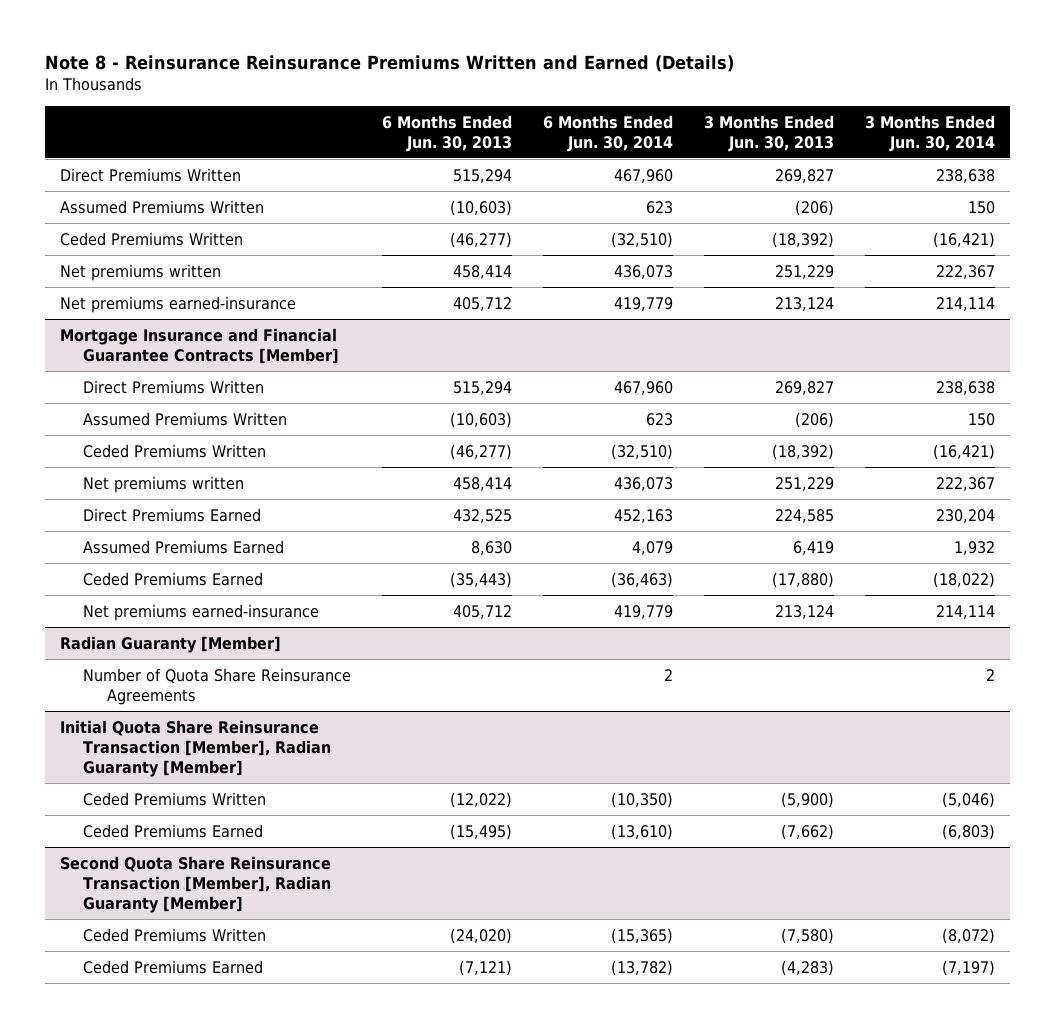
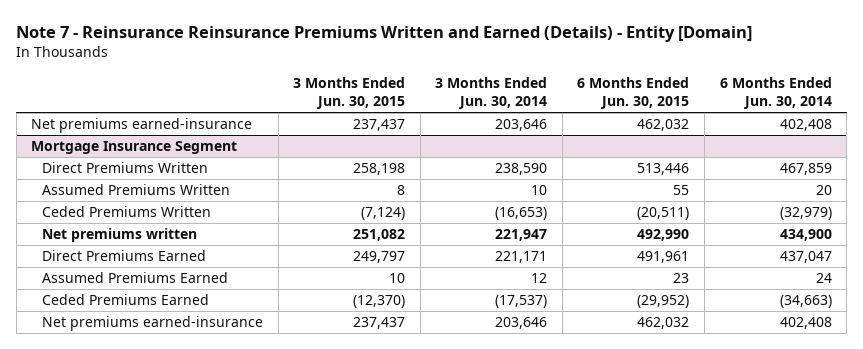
- Note 8 - Reinsurance Reinsurance Premiums Written and Earned (Details)
+ Note 7 - Reinsurance Reinsurance Premiums Written and Earned (Details) - Entity [Domain]
- | 6 Months Ended Jun. 30, 2013 | 6 Months Ended Jun. 30, 2014 | 3 Months Ended Jun. 30, 2013 | 3 Months Ended Jun. 30, 2014
+ | 3 Months Ended Jun. 30, 2015 | 3 Months Ended Jun. 30, 2014 | 6 Months Ended Jun. 30, 2015 | 6 Months Ended Jun. 30, 2014
- Direct Premiums Written | 515,294 | 467,960 | 269,827 | 238,638
- Assumed Premiums Written | (10,603) | 623 | (206) | 150
- Ceded Premiums Written | (46,277) | (32,510) | (18,392) | (16,421)
- Net premiums written | 458,414 | 436,073 | 251,229 | 222,367
- Net premiums earned-insurance | 405,712 | 419,779 | 213,124 | 214,114
- Mortgage Insurance and Financial Guarantee Contracts [Member]
- Direct Premiums Written | 515,294 | 467,960 | 269,827 | 238,638
- Assumed Premiums Written | (10,603) | 623 | (206) | 150
- Ceded Premiums Written | (46,277) | (32,510) | (18,392) | (16,421)
- Net premiums written | 458,414 | 436,073 | 251,229 | 222,367
- Direct Premiums Earned | 432,525 | 452,163 | 224,585 | 230,204
- Assumed Premiums Earned | 8,630 | 4,079 | 6,419 | 1,932
- Ceded Premiums Earned | (35,443) | (36,463) | (17,880) | (18,022)
- Net premiums earned-insurance | 405,712 | 419,779 | 213,124 | 214,114
- Radian Guaranty [Member]
- Number of Quota Share Reinsurance Agreements | | 2 | | 2
- Initial Quota Share Reinsurance Transaction [Member], Radian Guaranty [Member]
- Ceded Premiums Written | (12,022) | (10,350) | (5,900) | (5,046)
- Ceded Premiums Earned | (15,495) | (13,610) | (7,662) | (6,803)
- Second Quota Share Reinsurance Transaction [Member], Radian Guaranty [Member]
- Ceded Premiums Written | (24,020) | (15,365) | (7,580) | (8,072)
- Ceded Premiums Earned | (7,121) | (13,782) | (4,283) | (7,197)
+ Net premiums earned-insurance | 237,437 | 203,646 | 462,032 | 402,408
+ Mortgage Insurance Segment
+ Direct Premiums Written | 258,198 | 238,590 | 513,446 | 467,859
+ Assumed Premiums Written | 8 | 10 | 55 | 20
+ Ceded Premiums Written | (7,124) | (16,653) | (20,511) | (32,979)
+ Net premiums written | 251,082 | 221,947 | 492,990 | 434,900
+ Direct Premiums Earned | 249,797 | 221,171 | 491,961 | 437,047
+ Assumed Premiums Earned | 10 | 12 | 23 | 24
+ Ceded Premiums Earned | (12,370) | (17,537) | (29,952) | (34,663)
+ Net premiums earned-insurance | 237,437 | 203,646 | 462,032 | 402,408

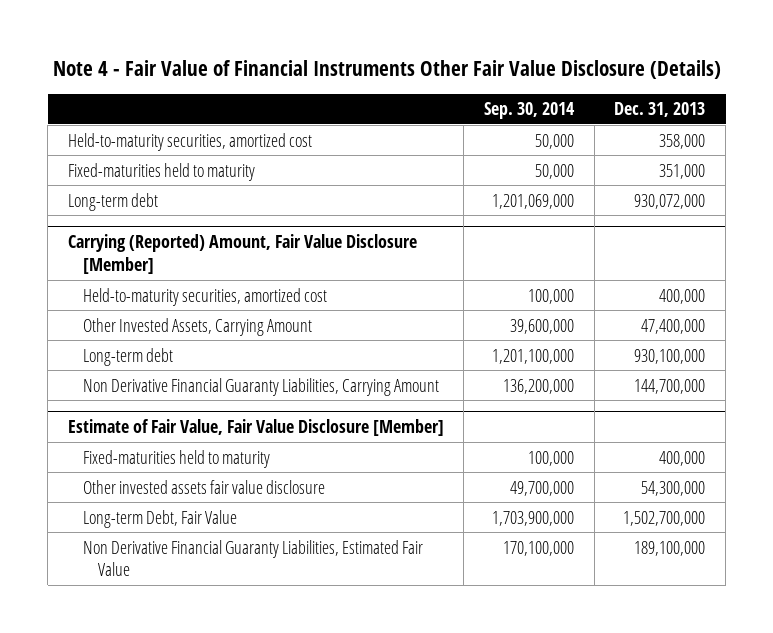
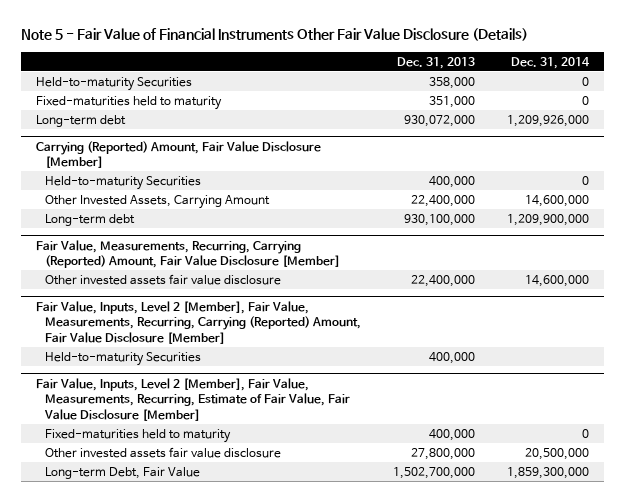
- Note 4 - Fair Value of Financial Instruments Other Fair Value Disclosure (Details)
+ Note 5 - Fair Value of Financial Instruments Other Fair Value Disclosure (Details)
- | Sep. 30, 2014 | Dec. 31, 2013
+ | Dec. 31, 2013 | Dec. 31, 2014
- Held-to-maturity securities, amortized cost | 50,000 | 358,000
+ Held-to-maturity Securities | 358,000 | 0
@ Carrying (Reported) Amount, Fair Value Disclosure [Member]
- Held-to-maturity securities, amortized cost | 100,000 | 400,000
- Other Invested Assets, Carrying Amount | 39,600,000 | 47,400,000
+ Held-to-maturity Securities | 400,000 | 0
+ Other Invested Assets, Carrying Amount | 22,400,000 | 14,600,000
- Non Derivative Financial Guaranty Liabilities, Carrying Amount | 136,200,000 | 144,700,000
- Estimate of Fair Value, Fair Value Disclosure [Member]
+ Fair Value, Measurements, Recurring, Carrying (Reported) Amount, Fair Value Disclosure [Member]
+ Other invested assets fair value disclosure | 22,400,000 | 14,600,000
+ Fair Value, Inputs, Level 2 [Member], Fair Value, Measurements, Recurring, Carrying (Reported) Amount, Fair Value Disclosure [Member]
+ Held-to-maturity Securities | 400,000 |
+ Fair Value, Inputs, Level 2 [Member], Fair Value, Measurements, Recurring, Estimate of Fair Value, Fair Value Disclosure [Member]
- Other invested assets fair value disclosure | 49,700,000 | 54,300,000
+ Other invested assets fair value disclosure | 27,800,000 | 20,500,000
- Non Derivative Financial Guaranty Liabilities, Estimated Fair Value | 170,100,000 | 189,100,000

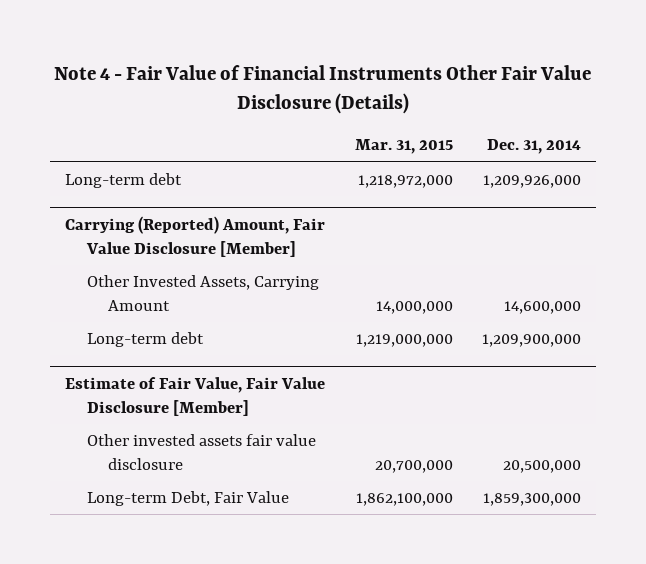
- Note 5 - Fair Value of Financial Instruments Other Fair Value Disclosure (Details)
+ Note 4 - Fair Value of Financial Instruments Other Fair Value Disclosure (Details)
- | Dec. 31, 2013 | Dec. 31, 2014
+ | Mar. 31, 2015 | Dec. 31, 2014
- Held-to-maturity Securities | 358,000 | 0
- Fixed-maturities held to maturity | 351,000 | 0
@ Carrying (Reported) Amount, Fair Value Disclosure [Member]
- Held-to-maturity Securities | 400,000 | 0
- Fair Value, Measurements, Recurring, Carrying (Reported) Amount, Fair Value Disclosure [Member]
- Other invested assets fair value disclosure | 22,400,000 | 14,600,000
- Fair Value, Inputs, Level 2 [Member], Fair Value, Measurements, Recurring, Carrying (Reported) Amount, Fair Value Disclosure [Member]
- Held-to-maturity Securities | 400,000 |
- Fair Value, Inputs, Level 2 [Member], Fair Value, Measurements, Recurring, Estimate of Fair Value, Fair Value Disclosure [Member]
- Fixed-maturities held to maturity | 400,000 | 0
+ Estimate of Fair Value, Fair Value Disclosure [Member]

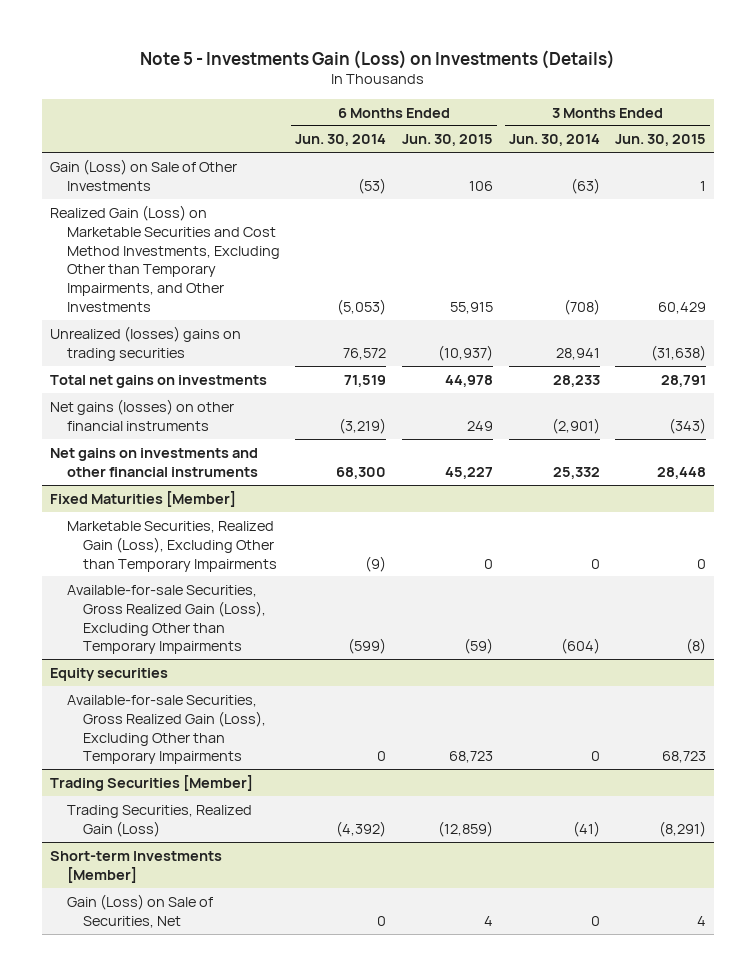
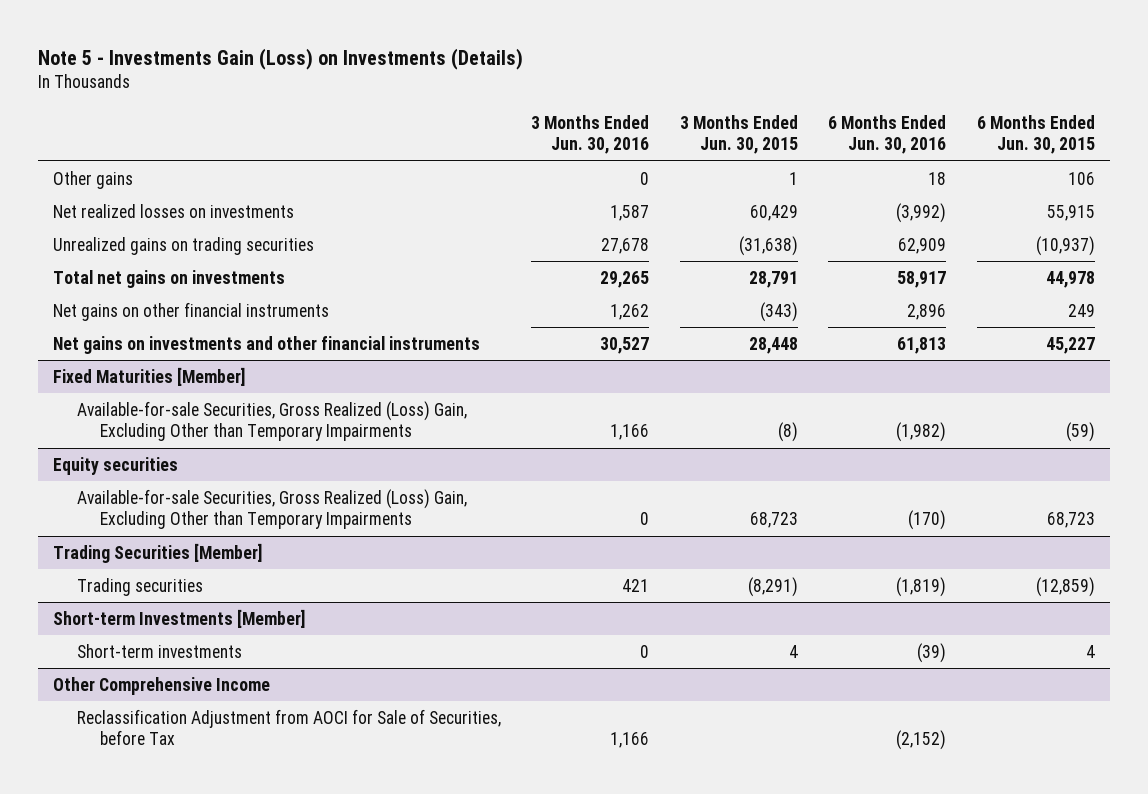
- | 6 Months Ended Jun. 30, 2014 | 6 Months Ended Jun. 30, 2015 | 3 Months Ended Jun. 30, 2014 | 3 Months Ended Jun. 30, 2015
+ | 3 Months Ended Jun. 30, 2016 | 3 Months Ended Jun. 30, 2015 | 6 Months Ended Jun. 30, 2016 | 6 Months Ended Jun. 30, 2015
- Gain (Loss) on Sale of Other Investments | (53) | 106 | (63) | 1
- Realized Gain (Loss) on Marketable Securities and Cost Method Investments, Excluding Other than Temporary Impairments, and Other Investments | (5,053) | 55,915 | (708) | 60,429
- Unrealized (losses) gains on trading securities | 76,572 | (10,937) | 28,941 | (31,638)
+ Other gains | 0 | 1 | 18 | 106
+ Net realized losses on investments | 1,587 | 60,429 | (3,992) | 55,915
+ Unrealized gains on trading securities | 27,678 | (31,638) | 62,909 | (10,937)
- Net gains (losses) on other financial instruments | (3,219) | 249 | (2,901) | (343)
+ Net gains on other financial instruments | 1,262 | (343) | 2,896 | 249
@ Fixed Maturities [Member]
- Marketable Securities, Realized Gain (Loss), Excluding Other than Temporary Impairments | (9) | 0 | 0 | 0
- Available-for-sale Securities, Gross Realized Gain (Loss), Excluding Other than Temporary Impairments | (599) | (59) | (604) | (8)
+ Available-for-sale Securities, Gross Realized (Loss) Gain, Excluding Other than Temporary Impairments | 1,166 | (8) | (1,982) | (59)
@ Equity securities
- Available-for-sale Securities, Gross Realized Gain (Loss), Excluding Other than Temporary Impairments | 0 | 68,723 | 0 | 68,723
+ Available-for-sale Securities, Gross Realized (Loss) Gain, Excluding Other than Temporary Impairments | 0 | 68,723 | (170) | 68,723
@ Trading Securities [Member]
- Trading Securities, Realized Gain (Loss) | (4,392) | (12,859) | (41) | (8,291)
+ Trading securities | 421 | (8,291) | (1,819) | (12,859)
@ Short-term Investments [Member]
- Gain (Loss) on Sale of Securities, Net | 0 | 4 | 0 | 4
+ Short-term investments | 0 | 4 | (39) | 4
+ Other Comprehensive Income
+ Reclassification Adjustment from AOCI for Sale of Securities, before Tax | 1,166 | | (2,152) |

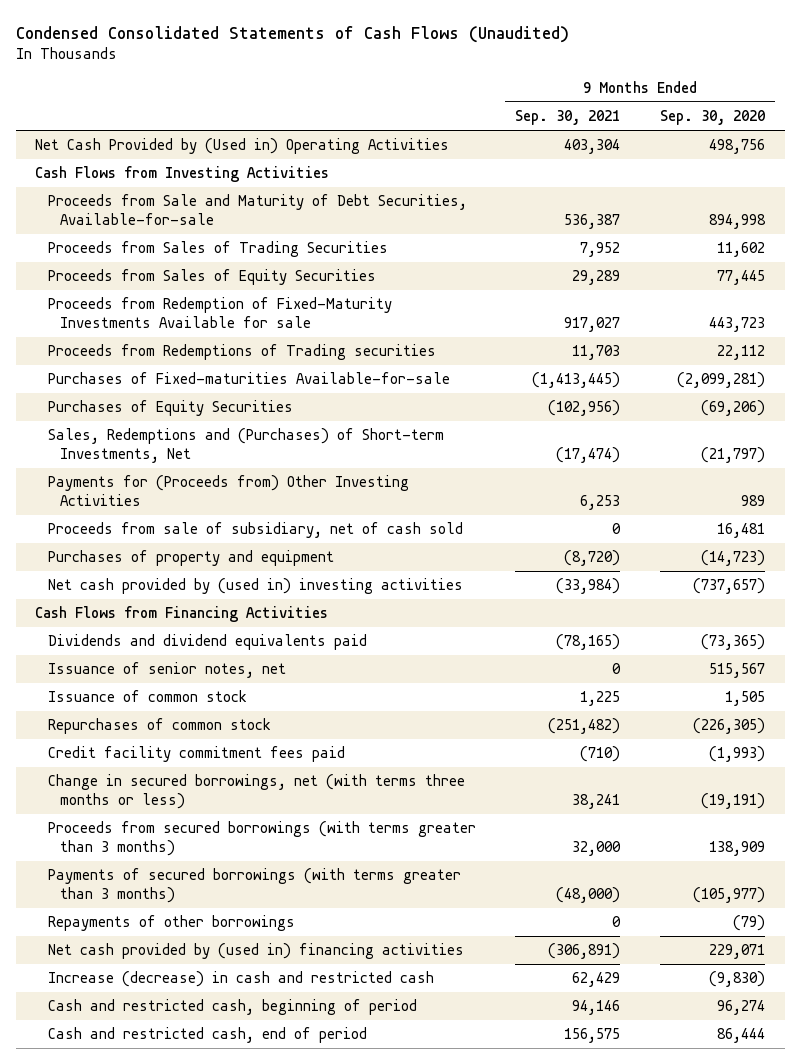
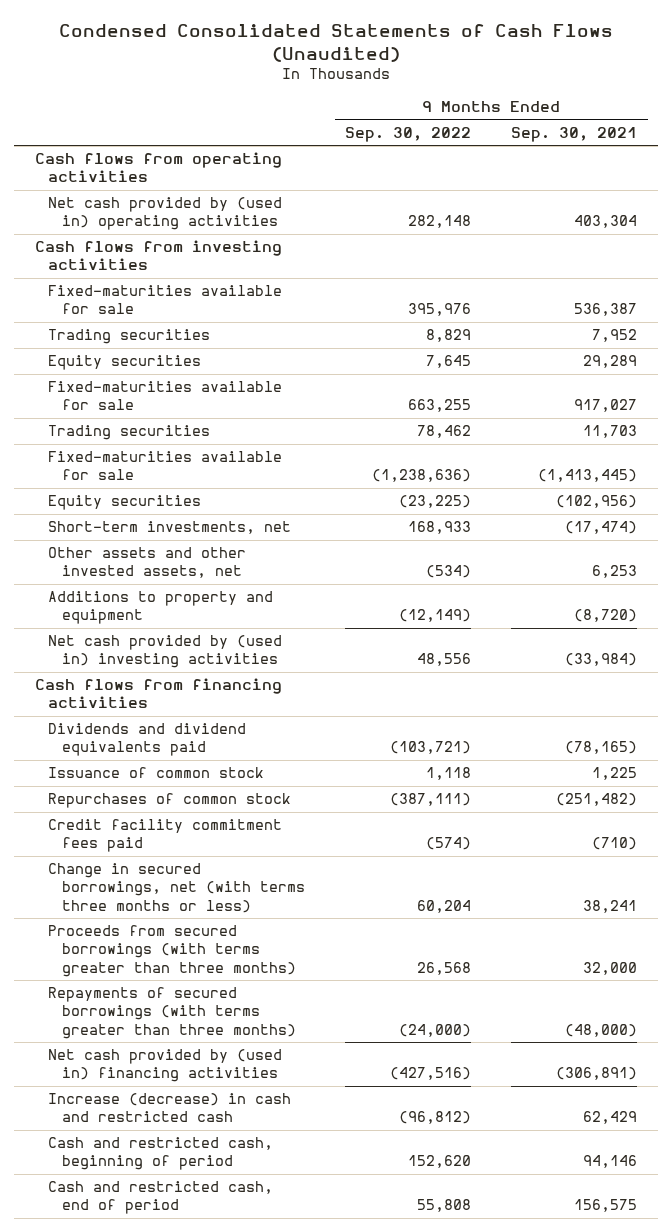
- | 9 Months Ended Sep. 30, 2021 | 9 Months Ended Sep. 30, 2020
+ | 9 Months Ended Sep. 30, 2022 | 9 Months Ended Sep. 30, 2021
- Net Cash Provided by (Used in) Operating Activities | 403,304 | 498,756
- Cash Flows from Investing Activities
- Proceeds from Sale and Maturity of Debt Securities, Available-for-sale | 536,387 | 894,998
- Proceeds from Sales of Trading Securities | 7,952 | 11,602
- Proceeds from Sales of Equity Securities | 29,289 | 77,445
- Proceeds from Redemption of Fixed-Maturity Investments Available for sale | 917,027 | 443,723
- Proceeds from Redemptions of Trading securities | 11,703 | 22,112
- Purchases of Fixed-maturities Available-for-sale | (1,413,445) | (2,099,281)
- Purchases of Equity Securities | (102,956) | (69,206)
- Sales, Redemptions and (Purchases) of Short-term Investments, Net | (17,474) | (21,797)
- Payments for (Proceeds from) Other Investing Activities | 6,253 | 989
- Proceeds from sale of subsidiary, net of cash sold | 0 | 16,481
- Purchases of property and equipment | (8,720) | (14,723)
+ Cash flows from operating activities
+ Net cash provided by (used in) operating activities | 282,148 | 403,304
+ Cash flows from investing activities
+ Fixed-maturities available for sale | 395,976 | 536,387
+ Trading securities | 8,829 | 7,952
+ Equity securities | 7,645 | 29,289
+ Fixed-maturities available for sale | 663,255 | 917,027
+ Trading securities | 78,462 | 11,703
+ Fixed-maturities available for sale | (1,238,636) | (1,413,445)
+ Equity securities | (23,225) | (102,956)
+ Short-term investments, net | 168,933 | (17,474)
+ Other assets and other invested assets, net | (534) | 6,253
+ Additions to property and equipment | (12,149) | (8,720)
- Cash Flows from Financing Activities
+ Cash flows from financing activities
- Issuance of senior notes, net | 0 | 515,567
- Proceeds from secured borrowings (with terms greater than 3 months) | 32,000 | 138,909
- Payments of secured borrowings (with terms greater than 3 months) | (48,000) | (105,977)
- Repayments of other borrowings | 0 | (79)
+ Proceeds from secured borrowings (with terms greater than three months) | 26,568 | 32,000
+ Repayments of secured borrowings (with terms greater than three months) | (24,000) | (48,000)

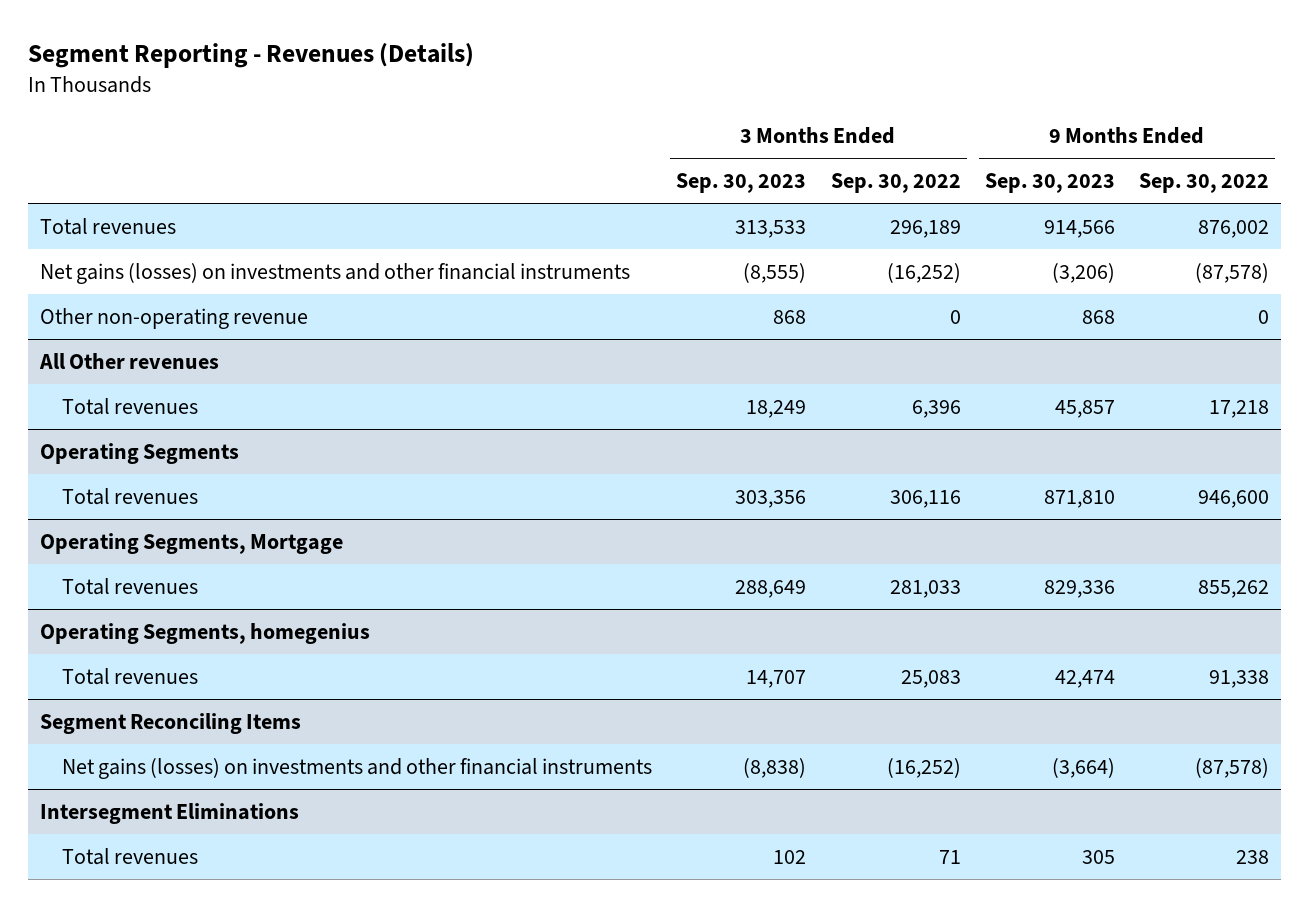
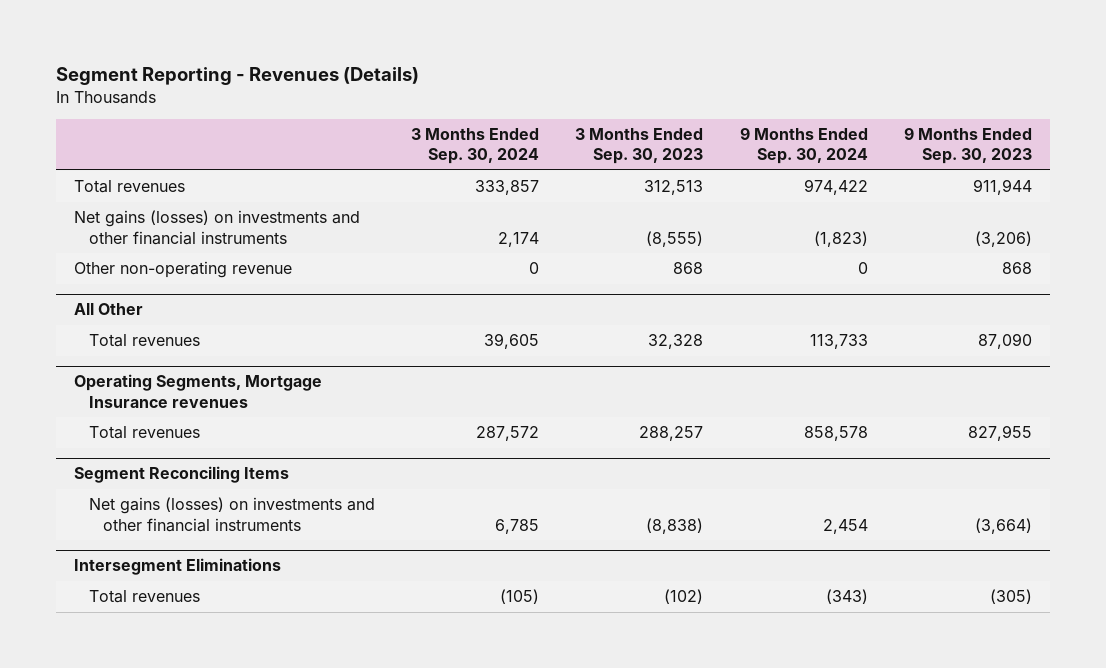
- | 3 Months Ended Sep. 30, 2023 | 3 Months Ended Sep. 30, 2022 | 9 Months Ended Sep. 30, 2023 | 9 Months Ended Sep. 30, 2022
+ | 3 Months Ended Sep. 30, 2024 | 3 Months Ended Sep. 30, 2023 | 9 Months Ended Sep. 30, 2024 | 9 Months Ended Sep. 30, 2023
- Total revenues | 313,533 | 296,189 | 914,566 | 876,002
+ Total revenues | 333,857 | 312,513 | 974,422 | 911,944
- All Other revenues
- Total revenues | 18,249 | 6,396 | 45,857 | 17,218
- Operating Segments
- Total revenues | 303,356 | 306,116 | 871,810 | 946,600
- Operating Segments, Mortgage
- Total revenues | 288,649 | 281,033 | 829,336 | 855,262
- Operating Segments, homegenius
- Total revenues | 14,707 | 25,083 | 42,474 | 91,338
+ All Other
+ Total revenues | 39,605 | 32,328 | 113,733 | 87,090
+ Operating Segments, Mortgage Insurance revenues
+ Total revenues | 287,572 | 288,257 | 858,578 | 827,955
@ Intersegment Eliminations
- Total revenues | 102 | 71 | 305 | 238
+ Total revenues | (105) | (102) | (343) | (305)

